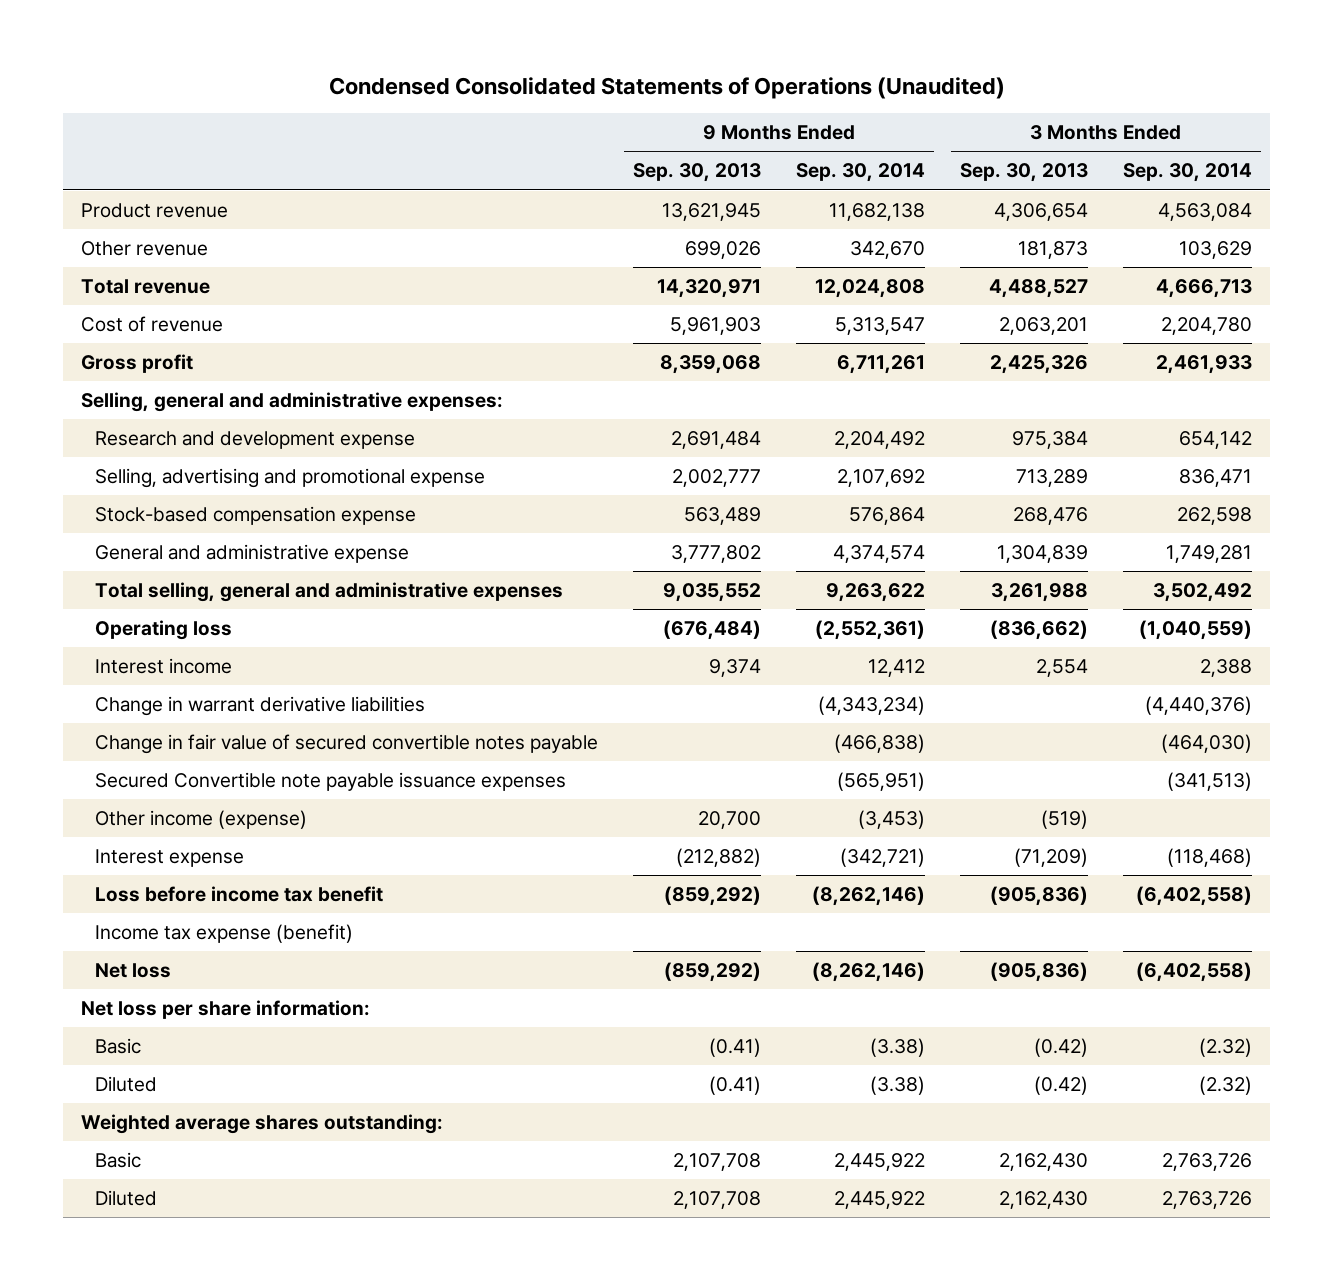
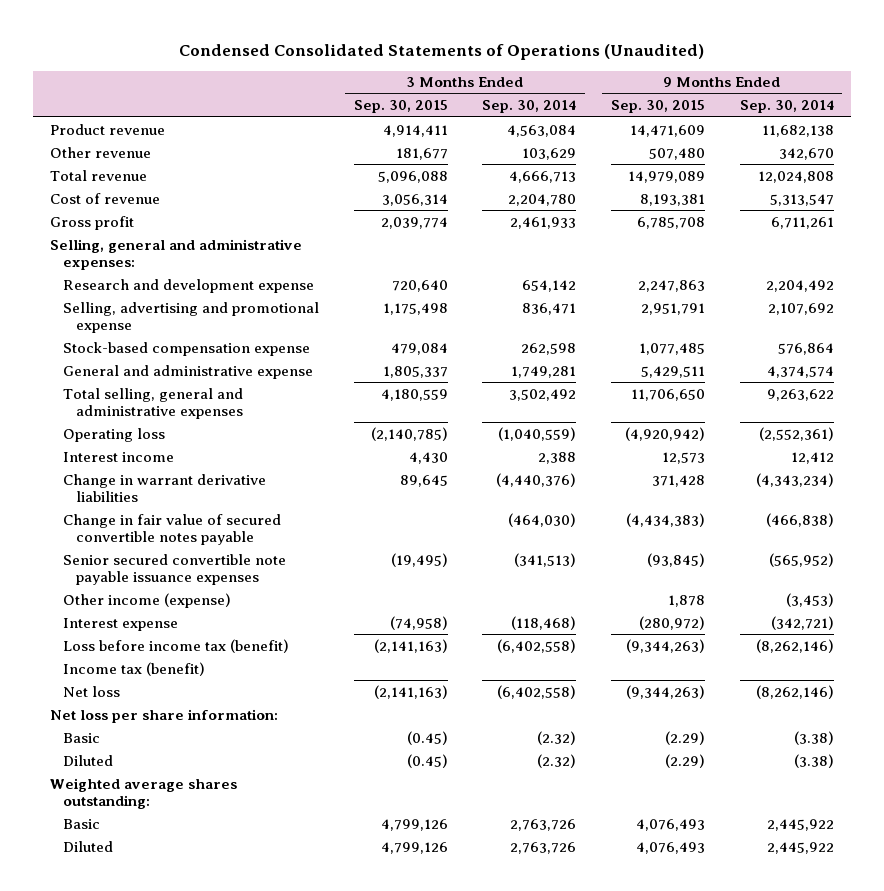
- | 9 Months Ended Sep. 30, 2013 | 9 Months Ended Sep. 30, 2014 | 3 Months Ended Sep. 30, 2013 | 3 Months Ended Sep. 30, 2014
+ | 3 Months Ended Sep. 30, 2015 | 3 Months Ended Sep. 30, 2014 | 9 Months Ended Sep. 30, 2015 | 9 Months Ended Sep. 30, 2014
- Secured Convertible note payable issuance expenses | | (565,951) | | (341,513)
+ Senior secured convertible note payable issuance expenses | (19,495) | (341,513) | (93,845) | (565,952)
- Loss before income tax benefit | (859,292) | (8,262,146) | (905,836) | (6,402,558)
- Income tax expense (benefit)
+ Loss before income tax (benefit) | (2,141,163) | (6,402,558) | (9,344,263) | (8,262,146)
+ Income tax (benefit)

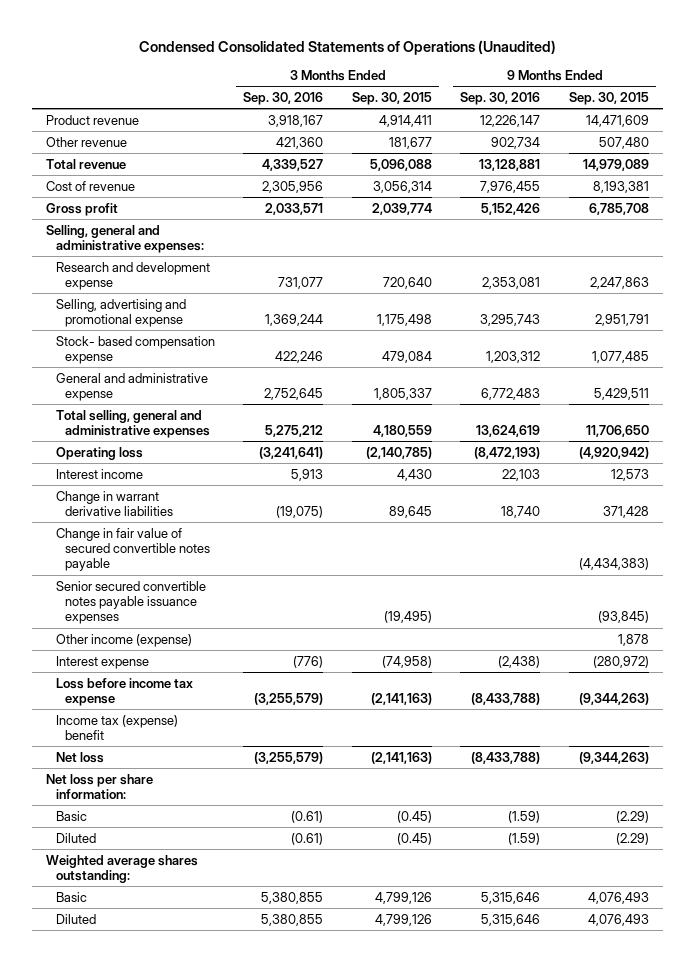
- | 3 Months Ended Sep. 30, 2015 | 3 Months Ended Sep. 30, 2014 | 9 Months Ended Sep. 30, 2015 | 9 Months Ended Sep. 30, 2014
+ | 3 Months Ended Sep. 30, 2016 | 3 Months Ended Sep. 30, 2015 | 9 Months Ended Sep. 30, 2016 | 9 Months Ended Sep. 30, 2015
- Stock-based compensation expense | 479,084 | 262,598 | 1,077,485 | 576,864
+ Stock- based compensation expense | 422,246 | 479,084 | 1,203,312 | 1,077,485
- Senior secured convertible note payable issuance expenses | (19,495) | (341,513) | (93,845) | (565,952)
+ Senior secured convertible notes payable issuance expenses | | (19,495) | | (93,845)
- Loss before income tax (benefit) | (2,141,163) | (6,402,558) | (9,344,263) | (8,262,146)
- Income tax (benefit)
+ Loss before income tax expense | (3,255,579) | (2,141,163) | (8,433,788) | (9,344,263)
+ Income tax (expense) benefit

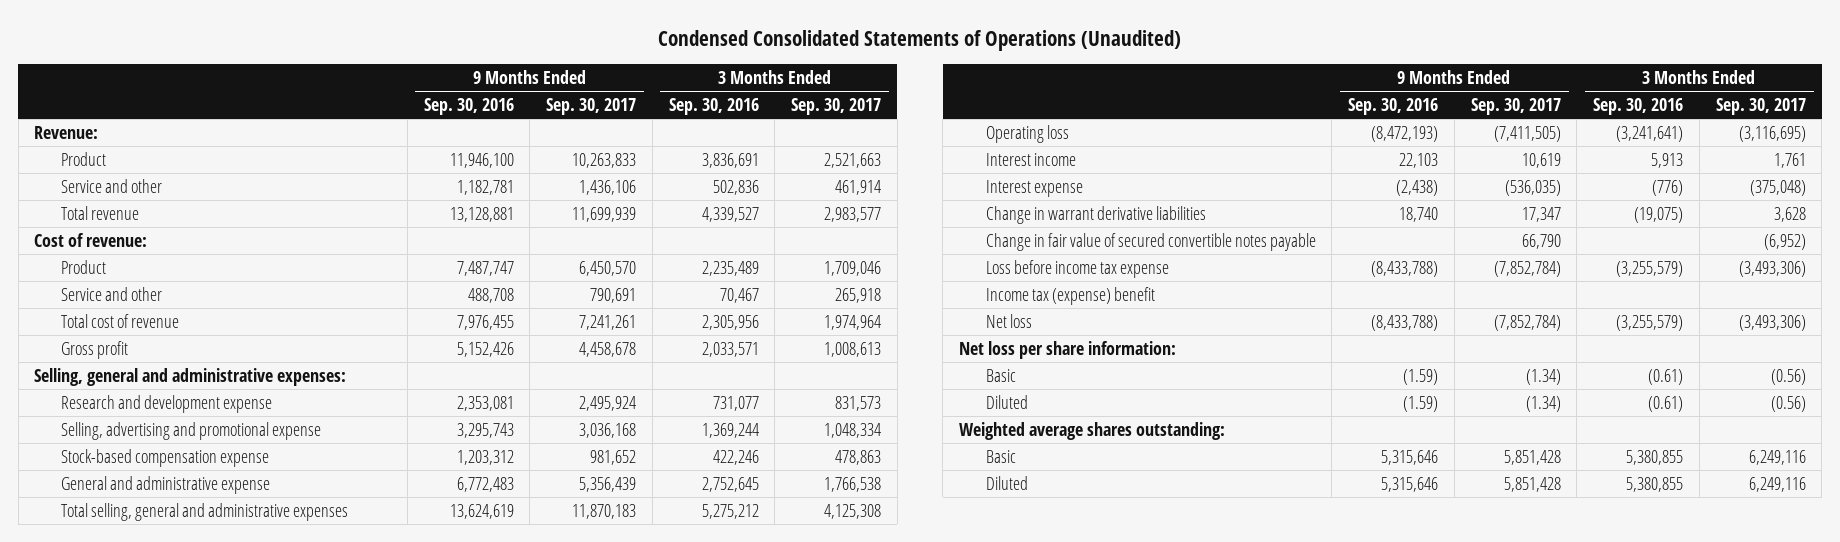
- | 3 Months Ended Sep. 30, 2016 | 3 Months Ended Sep. 30, 2015 | 9 Months Ended Sep. 30, 2016 | 9 Months Ended Sep. 30, 2015
+ | 9 Months Ended Sep. 30, 2016 | 9 Months Ended Sep. 30, 2017 | 3 Months Ended Sep. 30, 2016 | 3 Months Ended Sep. 30, 2017
- Product revenue | 3,918,167 | 4,914,411 | 12,226,147 | 14,471,609
- Other revenue | 421,360 | 181,677 | 902,734 | 507,480
+ Revenue:
+ Product | 11,946,100 | 10,263,833 | 3,836,691 | 2,521,663
+ Service and other | 1,182,781 | 1,436,106 | 502,836 | 461,914
- Cost of revenue | 2,305,956 | 3,056,314 | 7,976,455 | 8,193,381
+ Cost of revenue:
+ Product | 7,487,747 | 6,450,570 | 2,235,489 | 1,709,046
+ Service and other | 488,708 | 790,691 | 70,467 | 265,918
+ Total cost of revenue | 7,976,455 | 7,241,261 | 2,305,956 | 1,974,964
- Stock- based compensation expense | 422,246 | 479,084 | 1,203,312 | 1,077,485
+ Stock-based compensation expense | 1,203,312 | 981,652 | 422,246 | 478,863
moved up: Interest expense | (2,438) | (536,035) | (776) | (375,048)
- Senior secured convertible notes payable issuance expenses | | (19,495) | | (93,845)
- Other income (expense) | | | | 1,878

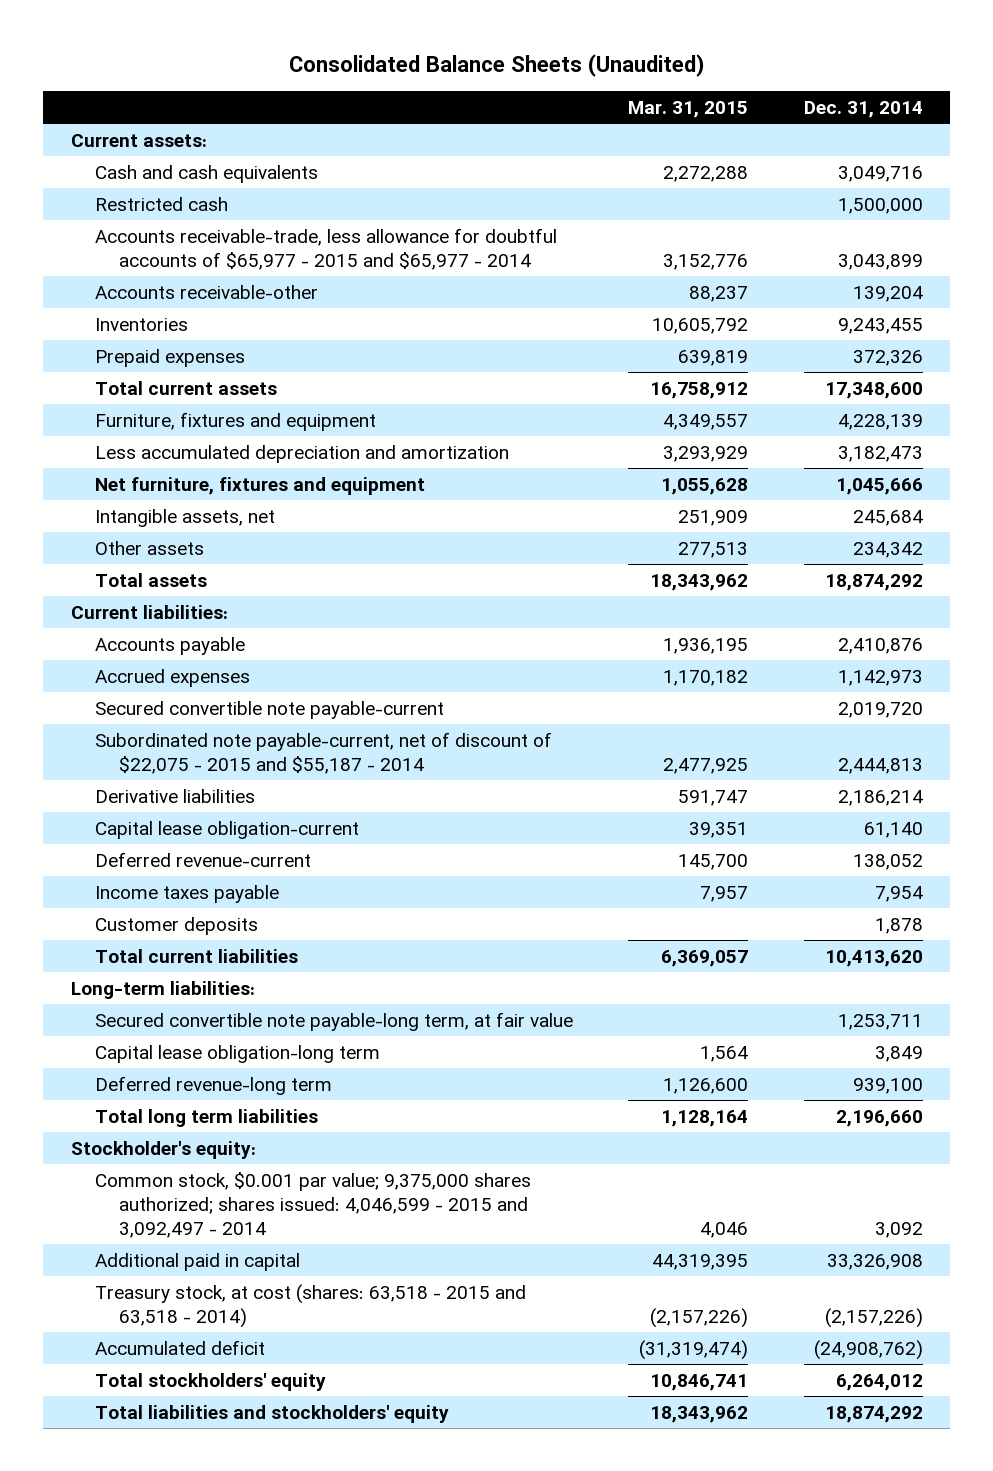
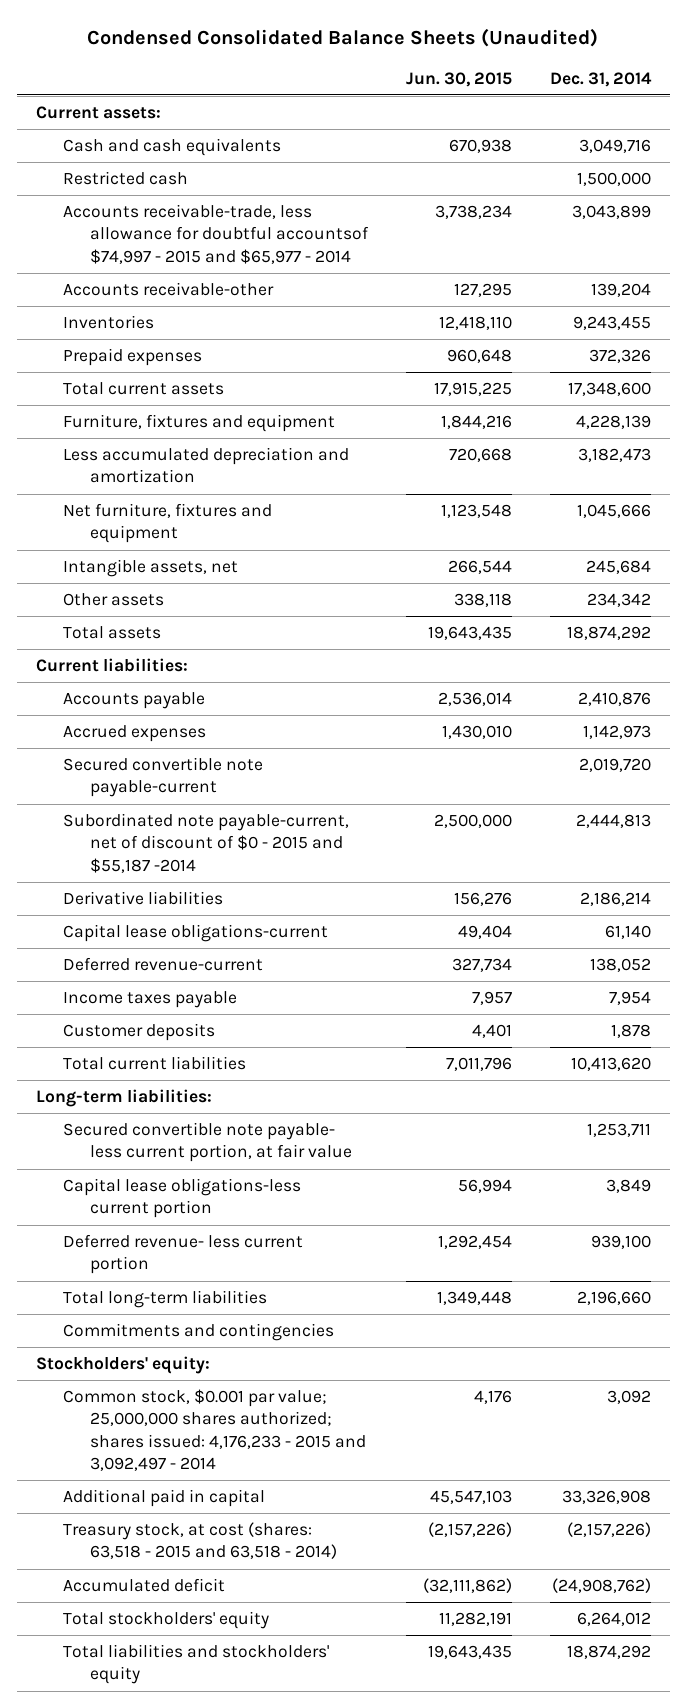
- Consolidated Balance Sheets (Unaudited)
+ Condensed Consolidated Balance Sheets (Unaudited)
- | Mar. 31, 2015 | Dec. 31, 2014
+ | Jun. 30, 2015 | Dec. 31, 2014
- Accounts receivable-trade, less allowance for doubtful accounts of $65,977 - 2015 and $65,977 - 2014 | 3,152,776 | 3,043,899
+ Accounts receivable-trade, less allowance for doubtful accountsof $74,997 - 2015 and $65,977 - 2014 | 3,738,234 | 3,043,899
- Subordinated note payable-current, net of discount of $22,075 - 2015 and $55,187 - 2014 | 2,477,925 | 2,444,813
+ Subordinated note payable-current, net of discount of $0 - 2015 and $55,187 -2014 | 2,500,000 | 2,444,813
- Capital lease obligation-current | 39,351 | 61,140
+ Capital lease obligations-current | 49,404 | 61,140
- Secured convertible note payable-long term, at fair value | | 1,253,711
- Capital lease obligation-long term | 1,564 | 3,849
- Deferred revenue-long term | 1,126,600 | 939,100
- Total long term liabilities | 1,128,164 | 2,196,660
- Stockholder's equity:
- Common stock, $0.001 par value; 9,375,000 shares authorized; shares issued: 4,046,599 - 2015 and 3,092,497 - 2014 | 4,046 | 3,092
+ Secured convertible note payable- less current portion, at fair value | | 1,253,711
+ Capital lease obligations-less current portion | 56,994 | 3,849
+ Deferred revenue- less current portion | 1,292,454 | 939,100
+ Total long-term liabilities | 1,349,448 | 2,196,660
+ Commitments and contingencies
+ Stockholders' equity:
+ Common stock, $0.001 par value; 25,000,000 shares authorized; shares issued: 4,176,233 - 2015 and 3,092,497 - 2014 | 4,176 | 3,092

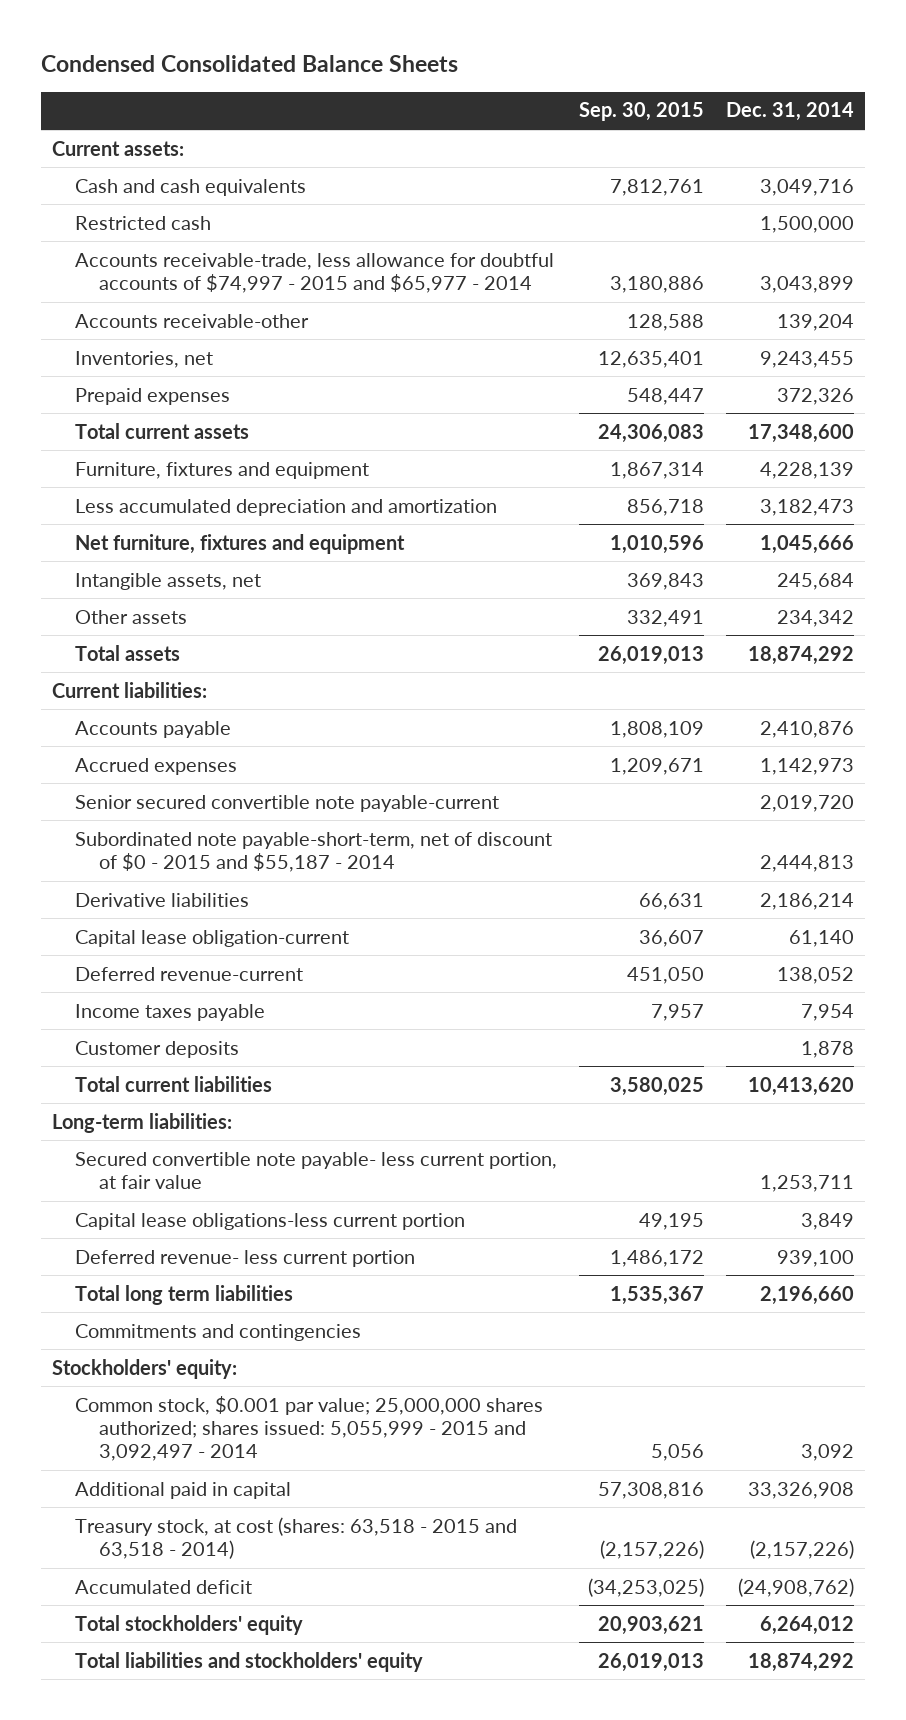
- Condensed Consolidated Balance Sheets (Unaudited)
+ Condensed Consolidated Balance Sheets
- | Jun. 30, 2015 | Dec. 31, 2014
+ | Sep. 30, 2015 | Dec. 31, 2014
- Accounts receivable-trade, less allowance for doubtful accountsof $74,997 - 2015 and $65,977 - 2014 | 3,738,234 | 3,043,899
+ Accounts receivable-trade, less allowance for doubtful accounts of $74,997 - 2015 and $65,977 - 2014 | 3,180,886 | 3,043,899
- Inventories | 12,418,110 | 9,243,455
+ Inventories, net | 12,635,401 | 9,243,455
- Secured convertible note payable-current | | 2,019,720
- Subordinated note payable-current, net of discount of $0 - 2015 and $55,187 -2014 | 2,500,000 | 2,444,813
+ Senior secured convertible note payable-current | | 2,019,720
+ Subordinated note payable-short-term, net of discount of $0 - 2015 and $55,187 - 2014 | | 2,444,813
- Capital lease obligations-current | 49,404 | 61,140
+ Capital lease obligation-current | 36,607 | 61,140
- Total long-term liabilities | 1,349,448 | 2,196,660
+ Total long term liabilities | 1,535,367 | 2,196,660
- Common stock, $0.001 par value; 25,000,000 shares authorized; shares issued: 4,176,233 - 2015 and 3,092,497 - 2014 | 4,176 | 3,092
+ Common stock, $0.001 par value; 25,000,000 shares authorized; shares issued: 5,055,999 - 2015 and 3,092,497 - 2014 | 5,056 | 3,092

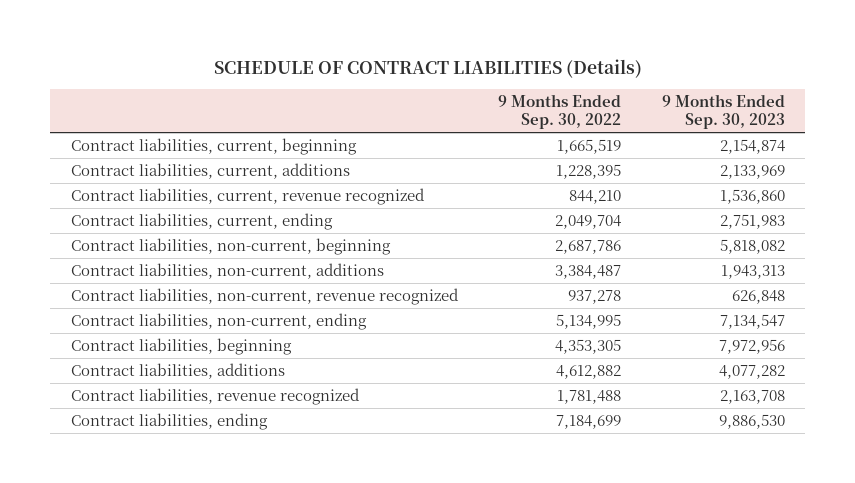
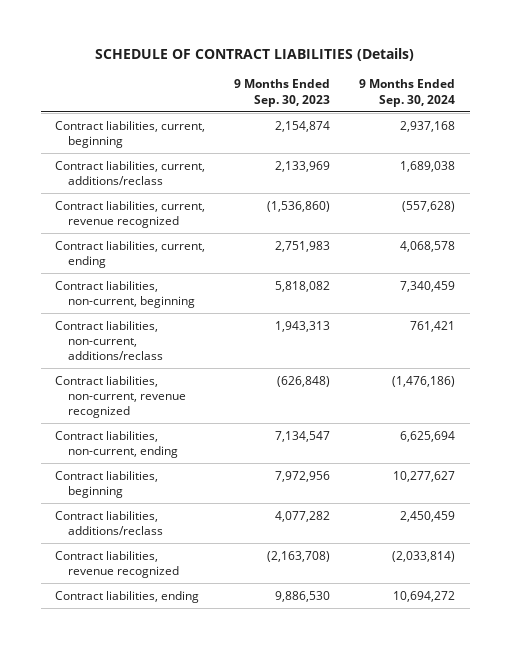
- | 9 Months Ended Sep. 30, 2022 | 9 Months Ended Sep. 30, 2023
+ | 9 Months Ended Sep. 30, 2023 | 9 Months Ended Sep. 30, 2024
- Contract liabilities, current, additions | 1,228,395 | 2,133,969
- Contract liabilities, current, revenue recognized | 844,210 | 1,536,860
+ Contract liabilities, current, additions/reclass | 2,133,969 | 1,689,038
+ Contract liabilities, current, revenue recognized | (1,536,860) | (557,628)
- Contract liabilities, non-current, additions | 3,384,487 | 1,943,313
- Contract liabilities, non-current, revenue recognized | 937,278 | 626,848
+ Contract liabilities, non-current, additions/reclass | 1,943,313 | 761,421
+ Contract liabilities, non-current, revenue recognized | (626,848) | (1,476,186)
- Contract liabilities, additions | 4,612,882 | 4,077,282
- Contract liabilities, revenue recognized | 1,781,488 | 2,163,708
+ Contract liabilities, additions/reclass | 4,077,282 | 2,450,459
+ Contract liabilities, revenue recognized | (2,163,708) | (2,033,814)

